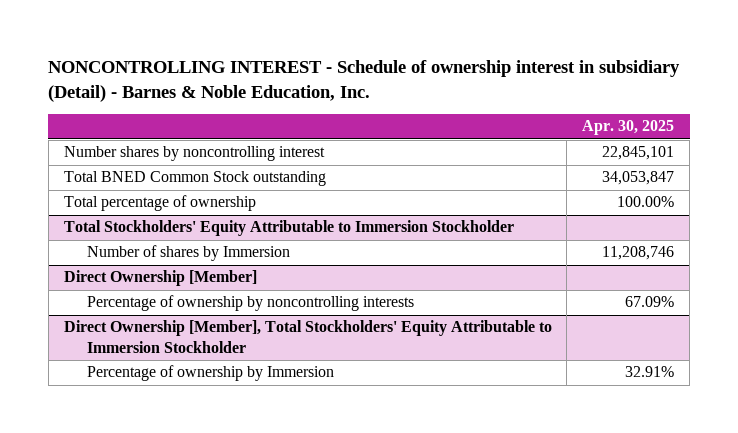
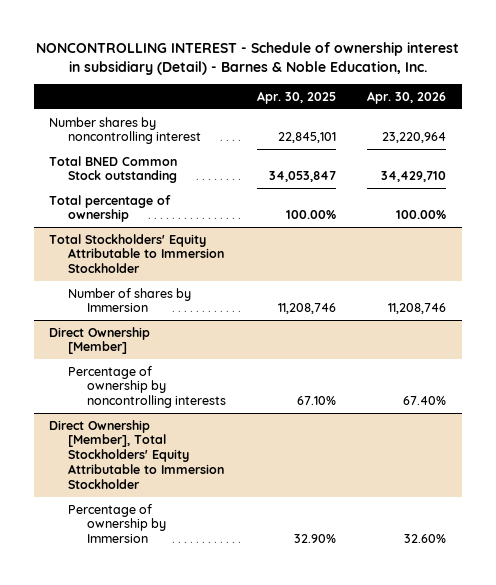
- | Apr. 30, 2025
+ | Apr. 30, 2025 | Apr. 30, 2026
@ Direct Ownership [Member]
- Percentage of ownership by noncontrolling interests | 67.09%
+ Percentage of ownership by noncontrolling interests | 67.10% | 67.40%
@ Direct Ownership [Member], Total Stockholders' Equity Attributable to Immersion Stockholder
- Percentage of ownership by Immersion | 32.91%
+ Percentage of ownership by Immersion | 32.90% | 32.60%

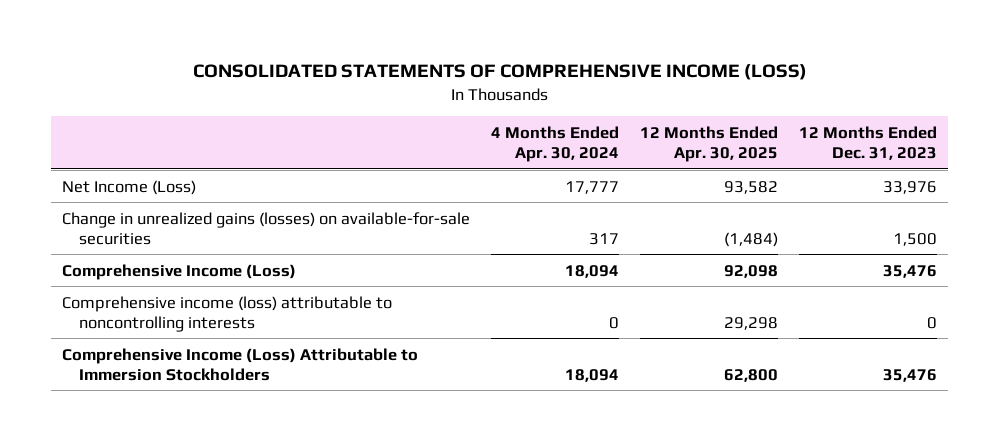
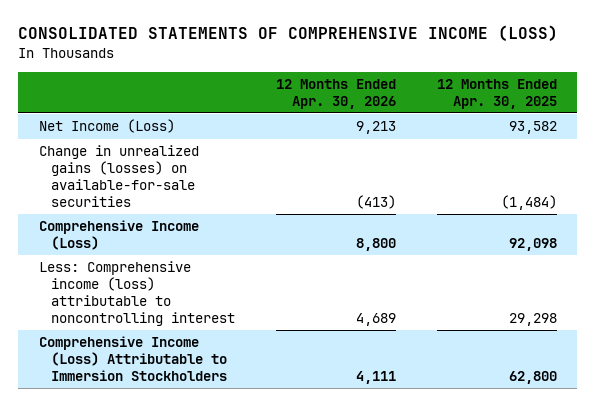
- | 4 Months Ended Apr. 30, 2024 | 12 Months Ended Apr. 30, 2025 | 12 Months Ended Dec. 31, 2023
+ | 12 Months Ended Apr. 30, 2026 | 12 Months Ended Apr. 30, 2025
- Comprehensive income (loss) attributable to noncontrolling interests | 0 | 29,298 | 0
+ Less: Comprehensive income (loss) attributable to noncontrolling interest | 4,689 | 29,298

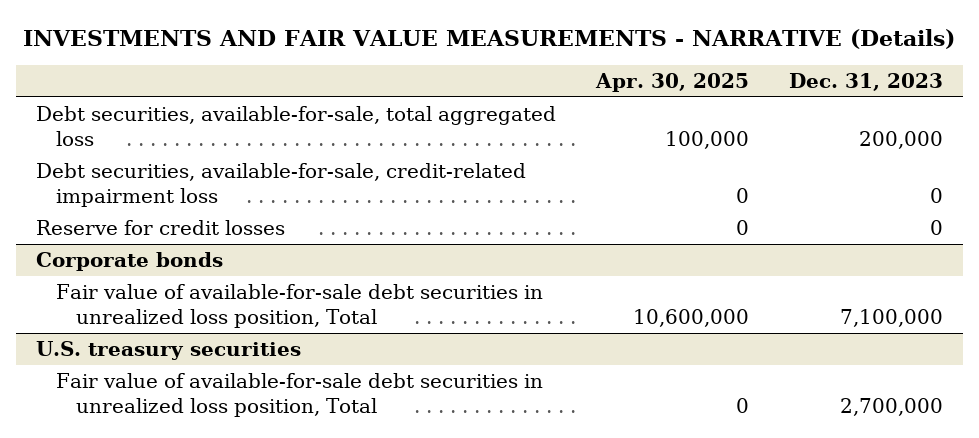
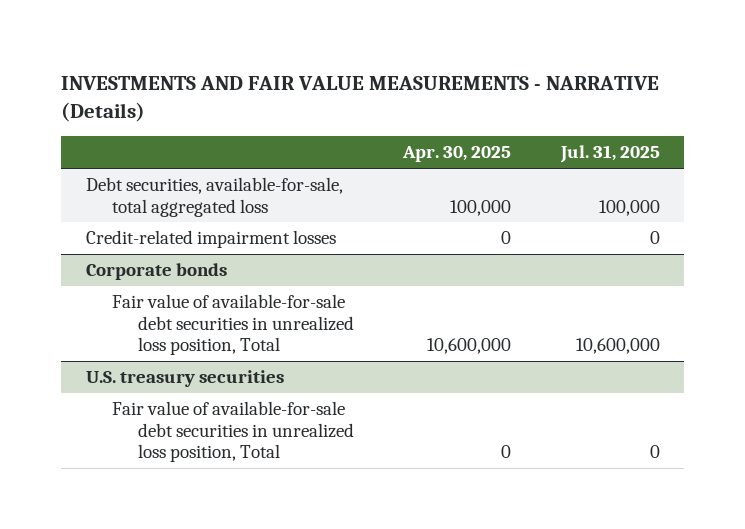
- | Apr. 30, 2025 | Dec. 31, 2023
+ | Apr. 30, 2025 | Jul. 31, 2025
- Debt securities, available-for-sale, credit-related impairment loss | 0 | 0
- Reserve for credit losses | 0 | 0
+ Credit-related impairment losses | 0 | 0

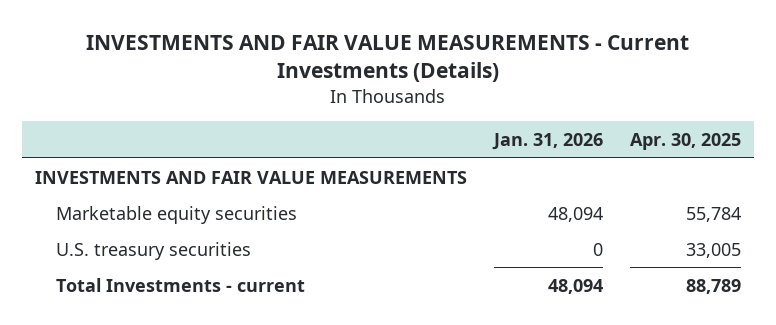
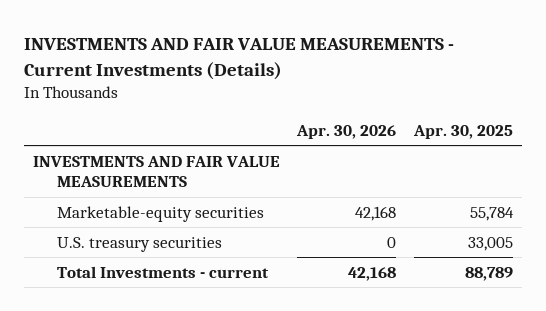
- | Jan. 31, 2026 | Apr. 30, 2025
+ | Apr. 30, 2026 | Apr. 30, 2025
- Marketable equity securities | 48,094 | 55,784
+ Marketable-equity securities | 42,168 | 55,784

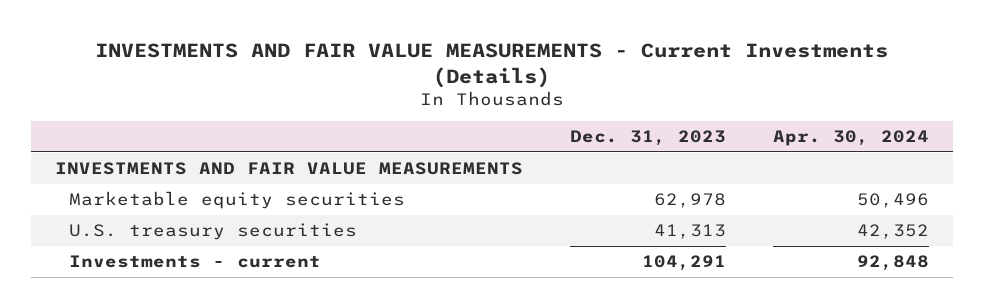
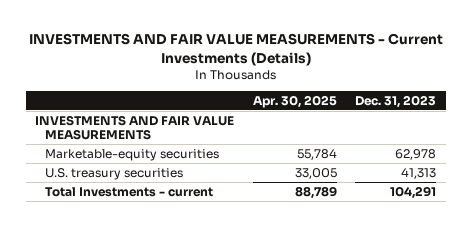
- | Dec. 31, 2023 | Apr. 30, 2024
+ | Apr. 30, 2025 | Dec. 31, 2023
- Marketable equity securities | 62,978 | 50,496
+ Marketable-equity securities | 55,784 | 62,978
- Investments - current | 104,291 | 92,848
+ Total Investments - current | 88,789 | 104,291

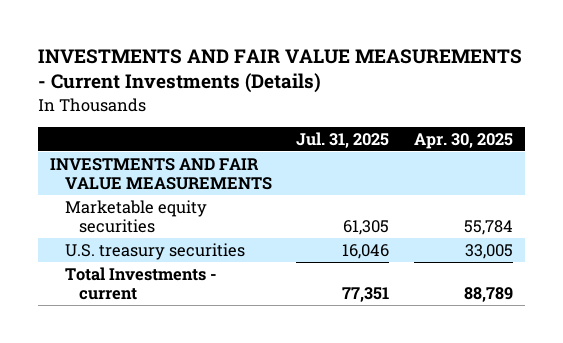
- | Apr. 30, 2025 | Dec. 31, 2023
+ | Jul. 31, 2025 | Apr. 30, 2025
- Marketable-equity securities | 55,784 | 62,978
+ Marketable equity securities | 61,305 | 55,784

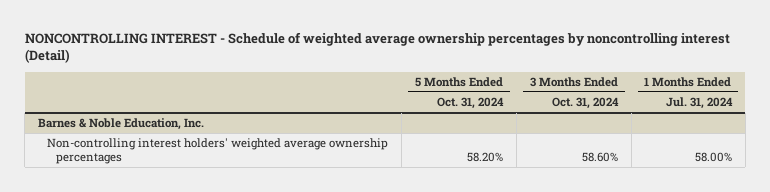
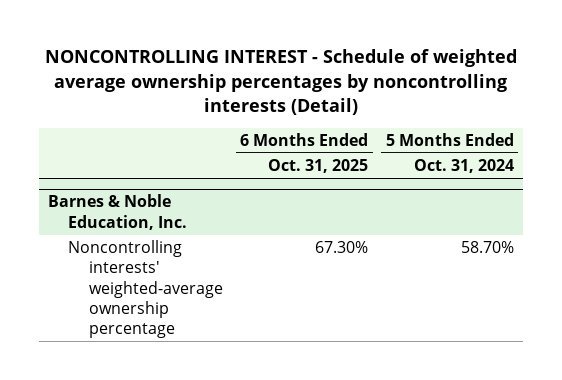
- NONCONTROLLING INTEREST - Schedule of weighted average ownership percentages by noncontrolling interest (Detail)
+ NONCONTROLLING INTEREST - Schedule of weighted average ownership percentages by noncontrolling interests (Detail)
- | 5 Months Ended Oct. 31, 2024 | 3 Months Ended Oct. 31, 2024 | 1 Months Ended Jul. 31, 2024
+ | 6 Months Ended Oct. 31, 2025 | 5 Months Ended Oct. 31, 2024
@ Barnes & Noble Education, Inc.
- Non-controlling interest holders' weighted average ownership percentages | 58.20% | 58.60% | 58.00%
+ Noncontrolling interests' weighted-average ownership percentage | 67.30% | 58.70%

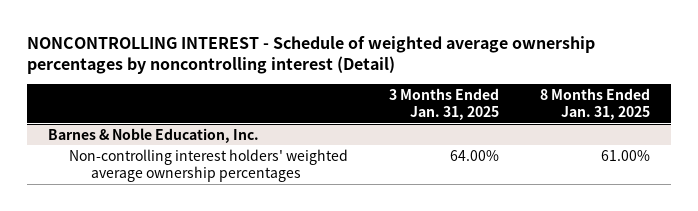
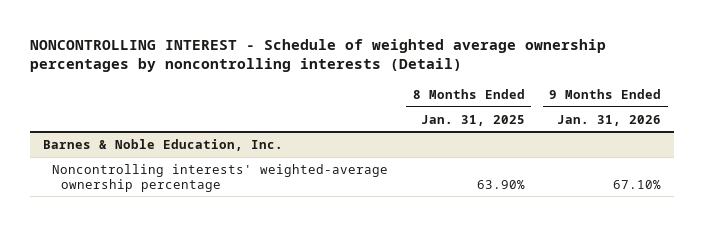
- NONCONTROLLING INTEREST - Schedule of weighted average ownership percentages by noncontrolling interest (Detail)
+ NONCONTROLLING INTEREST - Schedule of weighted average ownership percentages by noncontrolling interests (Detail)
- | 3 Months Ended Jan. 31, 2025 | 8 Months Ended Jan. 31, 2025
+ | 8 Months Ended Jan. 31, 2025 | 9 Months Ended Jan. 31, 2026
@ Barnes & Noble Education, Inc.
- Non-controlling interest holders' weighted average ownership percentages | 64.00% | 61.00%
+ Noncontrolling interests' weighted-average ownership percentage | 63.90% | 67.10%

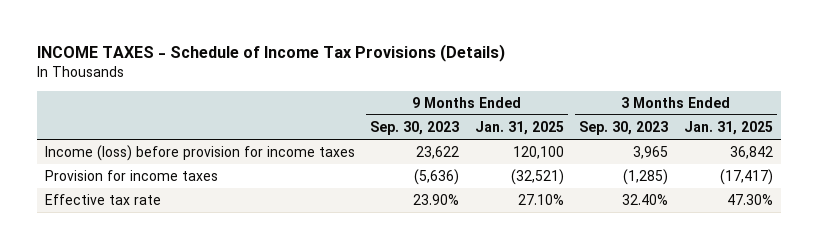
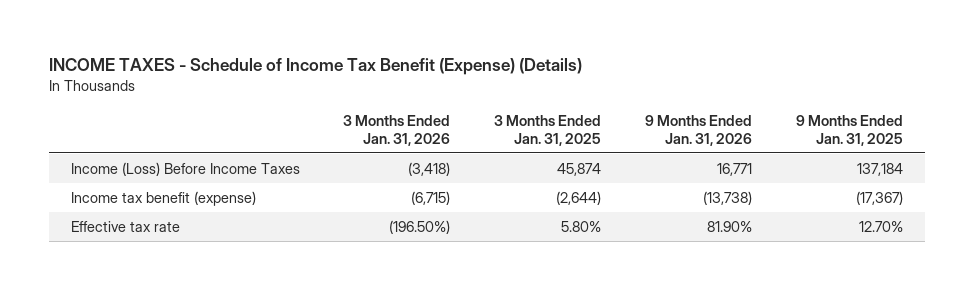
- INCOME TAXES - Schedule of Income Tax Provisions (Details)
+ INCOME TAXES - Schedule of Income Tax Benefit (Expense) (Details)
- | 9 Months Ended Sep. 30, 2023 | 9 Months Ended Jan. 31, 2025 | 3 Months Ended Sep. 30, 2023 | 3 Months Ended Jan. 31, 2025
+ | 3 Months Ended Jan. 31, 2026 | 3 Months Ended Jan. 31, 2025 | 9 Months Ended Jan. 31, 2026 | 9 Months Ended Jan. 31, 2025
- Income (loss) before provision for income taxes | 23,622 | 120,100 | 3,965 | 36,842
- Provision for income taxes | (5,636) | (32,521) | (1,285) | (17,417)
- Effective tax rate | 23.90% | 27.10% | 32.40% | 47.30%
+ Income (Loss) Before Income Taxes | (3,418) | 45,874 | 16,771 | 137,184
+ Income tax benefit (expense) | (6,715) | (2,644) | (13,738) | (17,367)
+ Effective tax rate | (196.50%) | 5.80% | 81.90% | 12.70%

